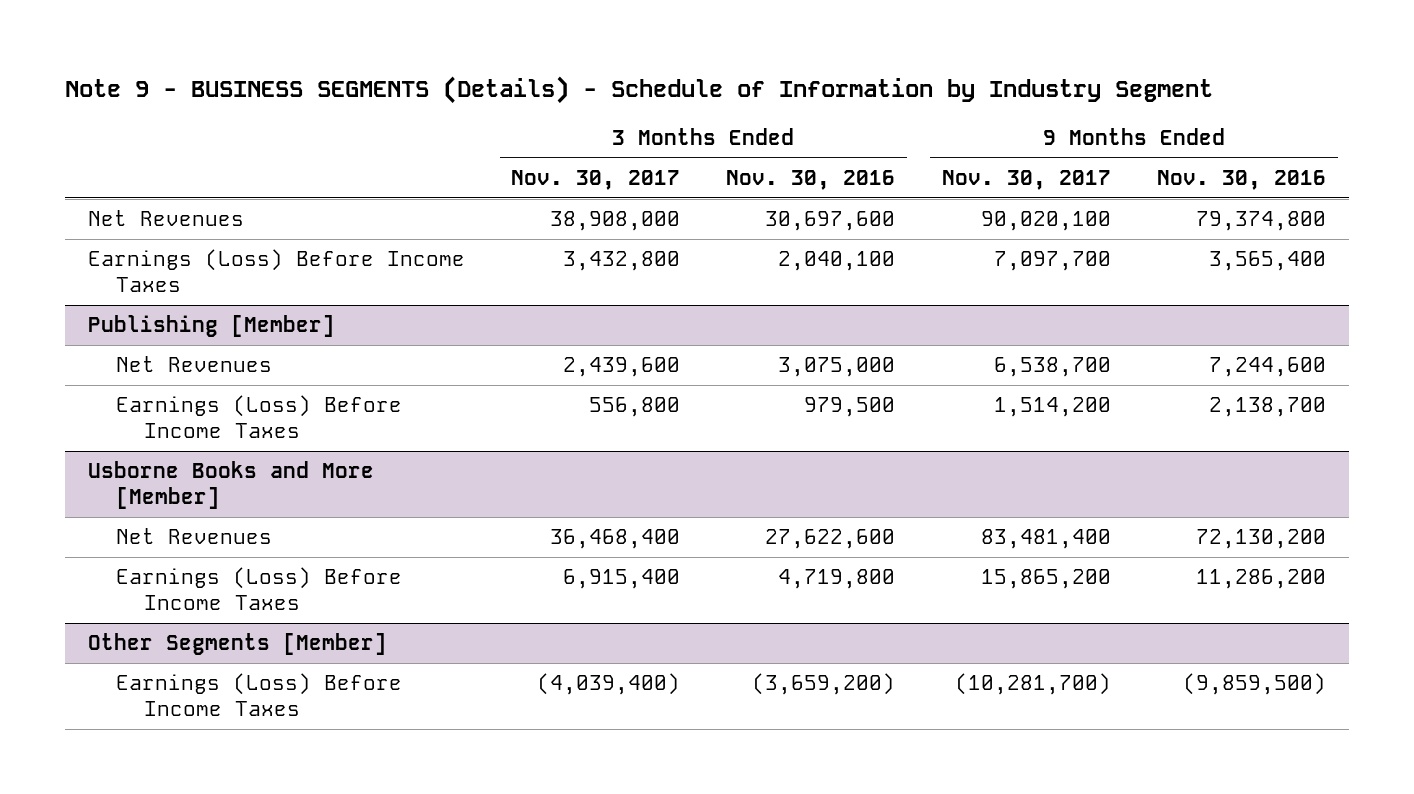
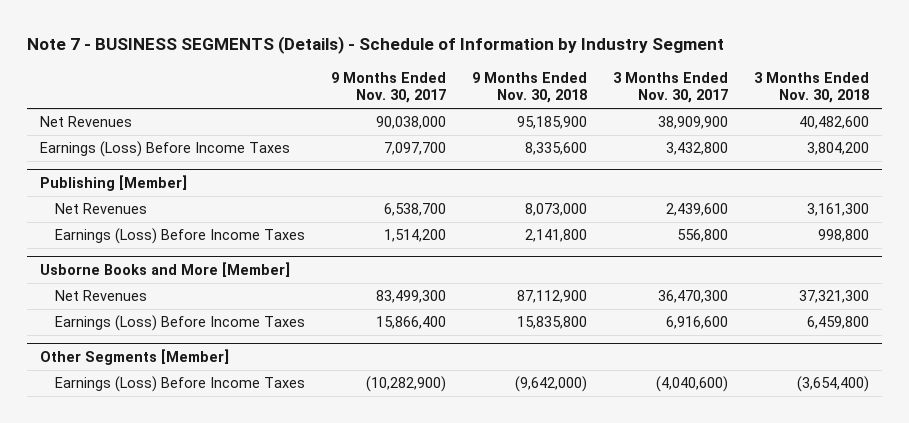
- Note 9 - BUSINESS SEGMENTS (Details) - Schedule of Information by Industry Segment
+ Note 7 - BUSINESS SEGMENTS (Details) - Schedule of Information by Industry Segment
- | 3 Months Ended Nov. 30, 2017 | 3 Months Ended Nov. 30, 2016 | 9 Months Ended Nov. 30, 2017 | 9 Months Ended Nov. 30, 2016
+ | 9 Months Ended Nov. 30, 2017 | 9 Months Ended Nov. 30, 2018 | 3 Months Ended Nov. 30, 2017 | 3 Months Ended Nov. 30, 2018
- Net Revenues | 38,908,000 | 30,697,600 | 90,020,100 | 79,374,800
+ Net Revenues | 90,038,000 | 95,185,900 | 38,909,900 | 40,482,600
@ Usborne Books and More [Member]
- Net Revenues | 36,468,400 | 27,622,600 | 83,481,400 | 72,130,200
- Earnings (Loss) Before Income Taxes | 6,915,400 | 4,719,800 | 15,865,200 | 11,286,200
+ Net Revenues | 83,499,300 | 87,112,900 | 36,470,300 | 37,321,300
+ Earnings (Loss) Before Income Taxes | 15,866,400 | 15,835,800 | 6,916,600 | 6,459,800
@ Other Segments [Member]
- Earnings (Loss) Before Income Taxes | (4,039,400) | (3,659,200) | (10,281,700) | (9,859,500)
+ Earnings (Loss) Before Income Taxes | (10,282,900) | (9,642,000) | (4,040,600) | (3,654,400)

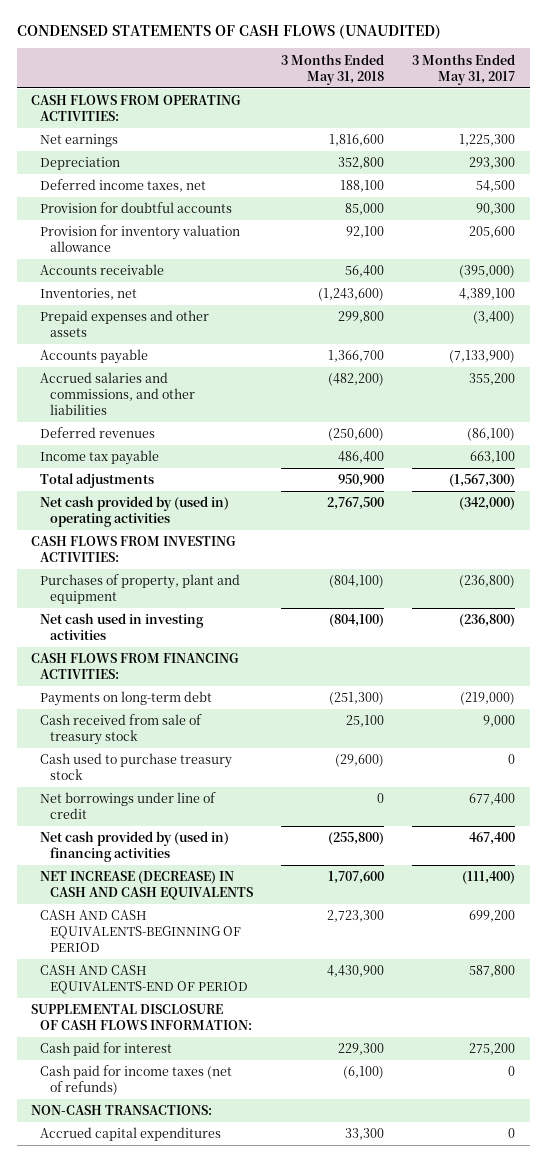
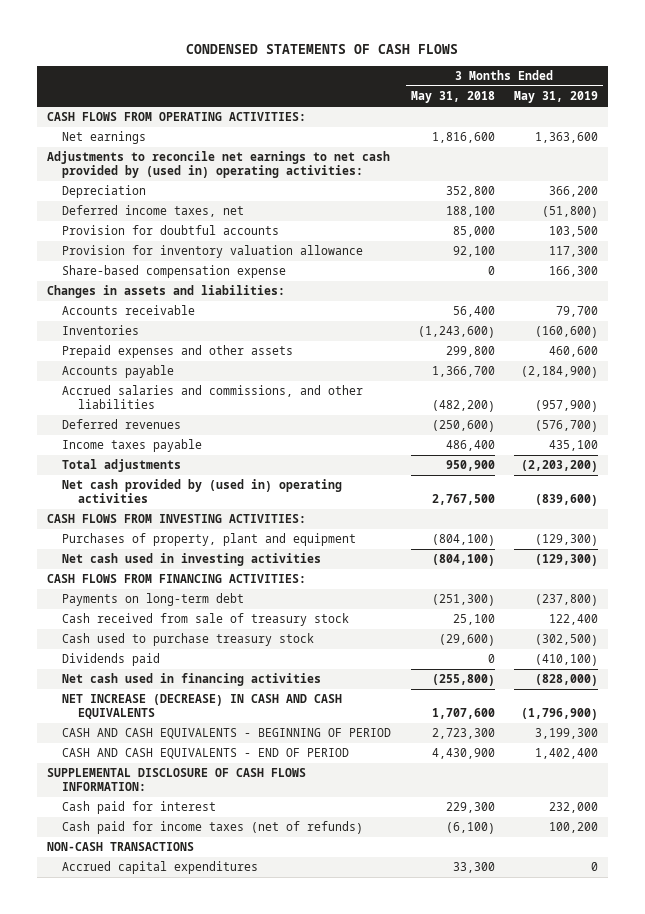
- CONDENSED STATEMENTS OF CASH FLOWS (UNAUDITED)
+ CONDENSED STATEMENTS OF CASH FLOWS
- | 3 Months Ended May 31, 2018 | 3 Months Ended May 31, 2017
+ | 3 Months Ended May 31, 2018 | 3 Months Ended May 31, 2019
+ Adjustments to reconcile net earnings to net cash provided by (used in) operating activities:
+ Share-based compensation expense | 0 | 166,300
+ Changes in assets and liabilities:
- Inventories, net | (1,243,600) | 4,389,100
+ Inventories | (1,243,600) | (160,600)
- Income tax payable | 486,400 | 663,100
+ Income taxes payable | 486,400 | 435,100
- Net borrowings under line of credit | 0 | 677,400
- Net cash provided by (used in) financing activities | (255,800) | 467,400
+ Dividends paid | 0 | (410,100)
+ Net cash used in financing activities | (255,800) | (828,000)
- CASH AND CASH EQUIVALENTS-BEGINNING OF PERIOD | 2,723,300 | 699,200
- CASH AND CASH EQUIVALENTS-END OF PERIOD | 4,430,900 | 587,800
+ CASH AND CASH EQUIVALENTS - BEGINNING OF PERIOD | 2,723,300 | 3,199,300
+ CASH AND CASH EQUIVALENTS - END OF PERIOD | 4,430,900 | 1,402,400
- NON-CASH TRANSACTIONS:
+ NON-CASH TRANSACTIONS

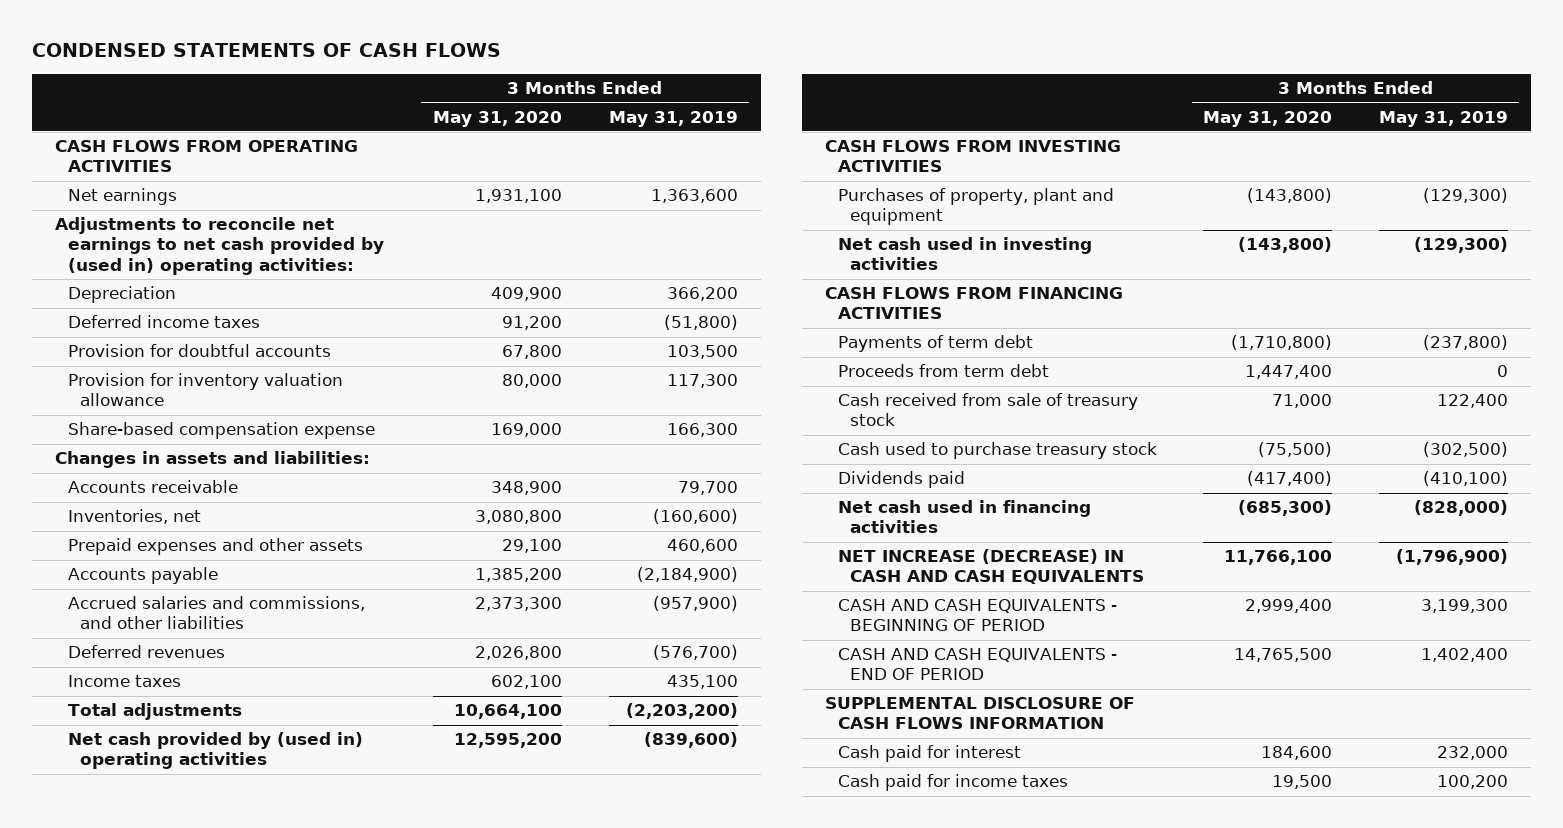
- | 3 Months Ended May 31, 2018 | 3 Months Ended May 31, 2019
+ | 3 Months Ended May 31, 2020 | 3 Months Ended May 31, 2019
- CASH FLOWS FROM OPERATING ACTIVITIES:
+ CASH FLOWS FROM OPERATING ACTIVITIES
- Deferred income taxes, net | 188,100 | (51,800)
+ Deferred income taxes | 91,200 | (51,800)
- Inventories | (1,243,600) | (160,600)
+ Inventories, net | 3,080,800 | (160,600)
- Income taxes payable | 486,400 | 435,100
+ Income taxes | 602,100 | 435,100
- CASH FLOWS FROM INVESTING ACTIVITIES:
+ CASH FLOWS FROM INVESTING ACTIVITIES
- CASH FLOWS FROM FINANCING ACTIVITIES:
- Payments on long-term debt | (251,300) | (237,800)
+ CASH FLOWS FROM FINANCING ACTIVITIES
+ Payments of term debt | (1,710,800) | (237,800)
+ Proceeds from term debt | 1,447,400 | 0
- SUPPLEMENTAL DISCLOSURE OF CASH FLOWS INFORMATION:
+ SUPPLEMENTAL DISCLOSURE OF CASH FLOWS INFORMATION
- Cash paid for income taxes (net of refunds) | (6,100) | 100,200
- NON-CASH TRANSACTIONS
- Accrued capital expenditures | 33,300 | 0
+ Cash paid for income taxes | 19,500 | 100,200

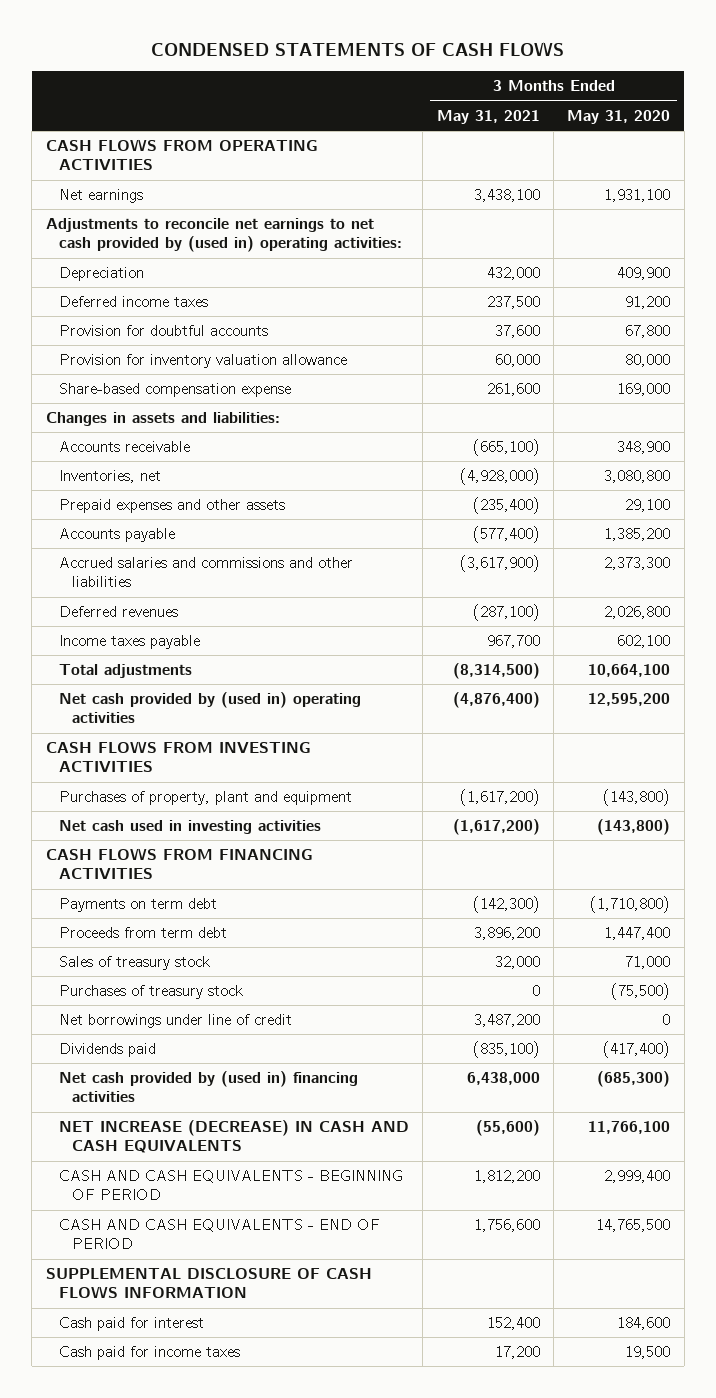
- | 3 Months Ended May 31, 2020 | 3 Months Ended May 31, 2019
+ | 3 Months Ended May 31, 2021 | 3 Months Ended May 31, 2020
- Accrued salaries and commissions, and other liabilities | 2,373,300 | (957,900)
+ Accrued salaries and commissions and other liabilities | (3,617,900) | 2,373,300
- Income taxes | 602,100 | 435,100
+ Income taxes payable | 967,700 | 602,100
- Payments of term debt | (1,710,800) | (237,800)
+ Payments on term debt | (142,300) | (1,710,800)
- Cash received from sale of treasury stock | 71,000 | 122,400
- Cash used to purchase treasury stock | (75,500) | (302,500)
+ Sales of treasury stock | 32,000 | 71,000
+ Purchases of treasury stock | 0 | (75,500)
+ Net borrowings under line of credit | 3,487,200 | 0
- Net cash used in financing activities | (685,300) | (828,000)
+ Net cash provided by (used in) financing activities | 6,438,000 | (685,300)

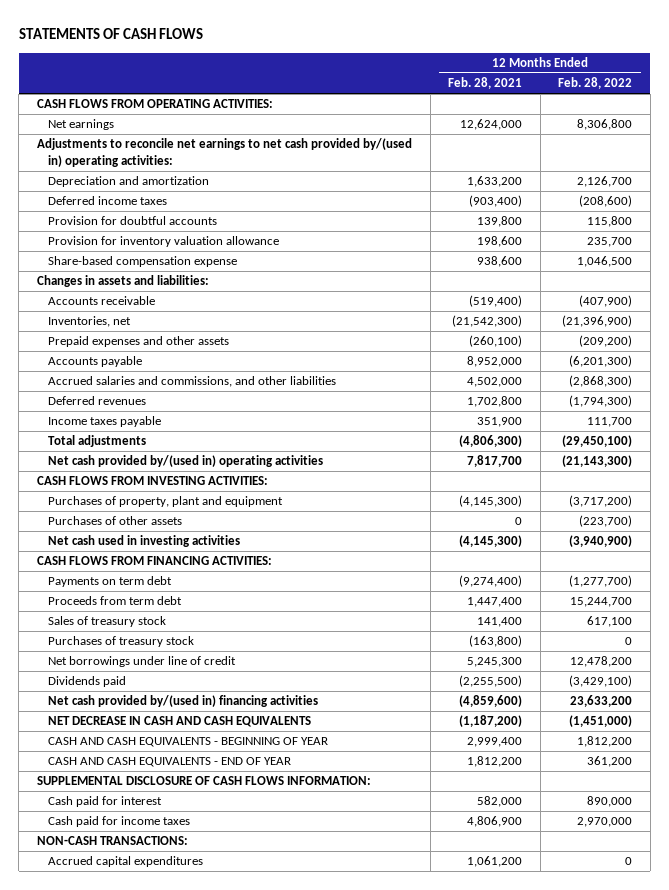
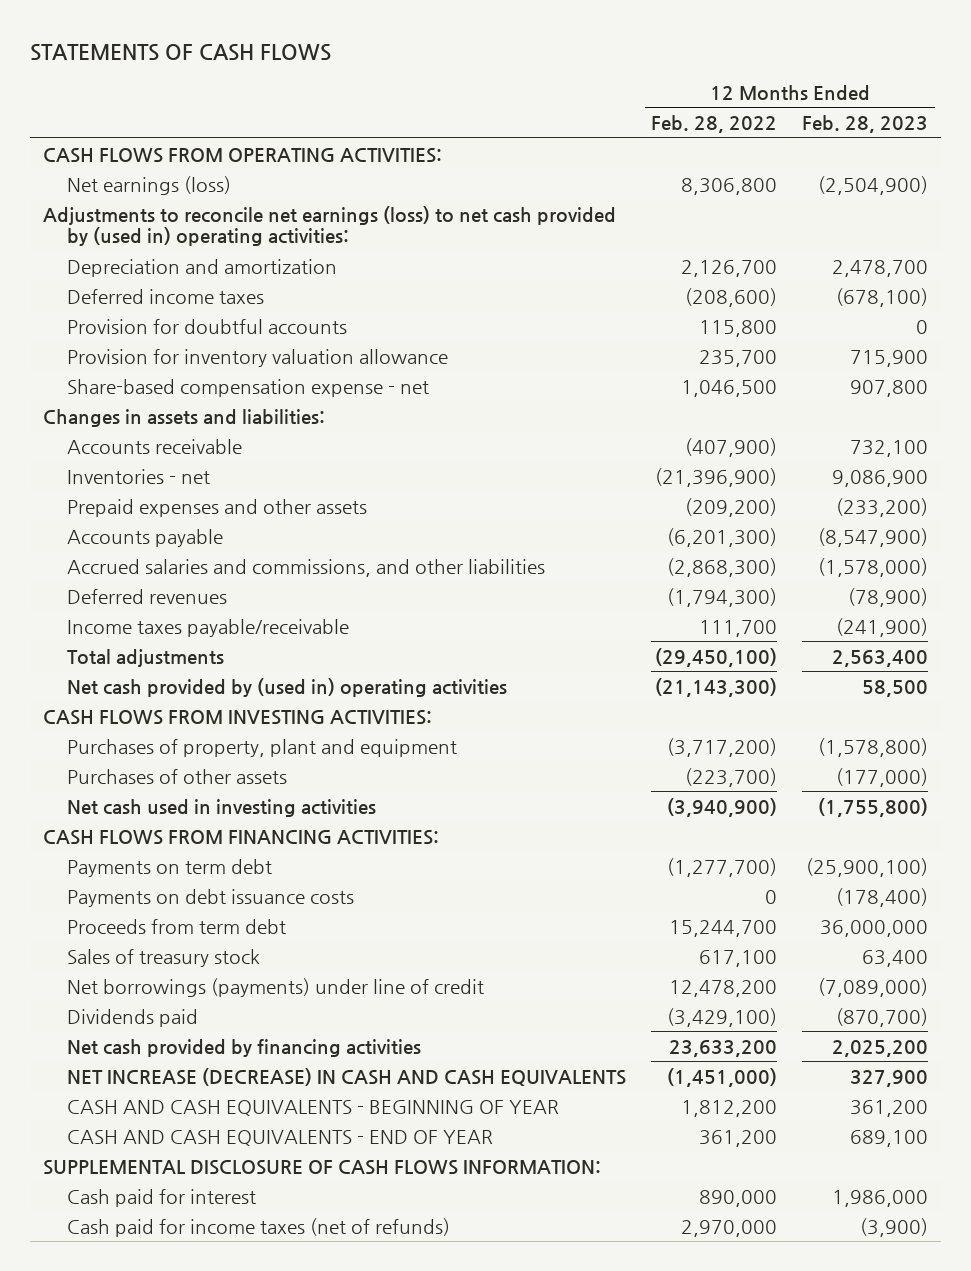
- | 12 Months Ended Feb. 28, 2021 | 12 Months Ended Feb. 28, 2022
+ | 12 Months Ended Feb. 28, 2022 | 12 Months Ended Feb. 28, 2023
- Net earnings | 12,624,000 | 8,306,800
- Adjustments to reconcile net earnings to net cash provided by/(used in) operating activities:
+ Net earnings (loss) | 8,306,800 | (2,504,900)
+ Adjustments to reconcile net earnings (loss) to net cash provided by (used in) operating activities:
- Share-based compensation expense | 938,600 | 1,046,500
+ Share-based compensation expense - net | 1,046,500 | 907,800
- Inventories, net | (21,542,300) | (21,396,900)
+ Inventories - net | (21,396,900) | 9,086,900
- Income taxes payable | 351,900 | 111,700
+ Income taxes payable/receivable | 111,700 | (241,900)
- Net cash provided by/(used in) operating activities | 7,817,700 | (21,143,300)
+ Net cash provided by (used in) operating activities | (21,143,300) | 58,500
+ Payments on debt issuance costs | 0 | (178,400)
- Purchases of treasury stock | (163,800) | 0
- Net borrowings under line of credit | 5,245,300 | 12,478,200
+ Net borrowings (payments) under line of credit | 12,478,200 | (7,089,000)
- Net cash provided by/(used in) financing activities | (4,859,600) | 23,633,200
- NET DECREASE IN CASH AND CASH EQUIVALENTS | (1,187,200) | (1,451,000)
+ Net cash provided by financing activities | 23,633,200 | 2,025,200
+ NET INCREASE (DECREASE) IN CASH AND CASH EQUIVALENTS | (1,451,000) | 327,900
- Cash paid for income taxes | 4,806,900 | 2,970,000
- NON-CASH TRANSACTIONS:
- Accrued capital expenditures | 1,061,200 | 0
+ Cash paid for income taxes (net of refunds) | 2,970,000 | (3,900)

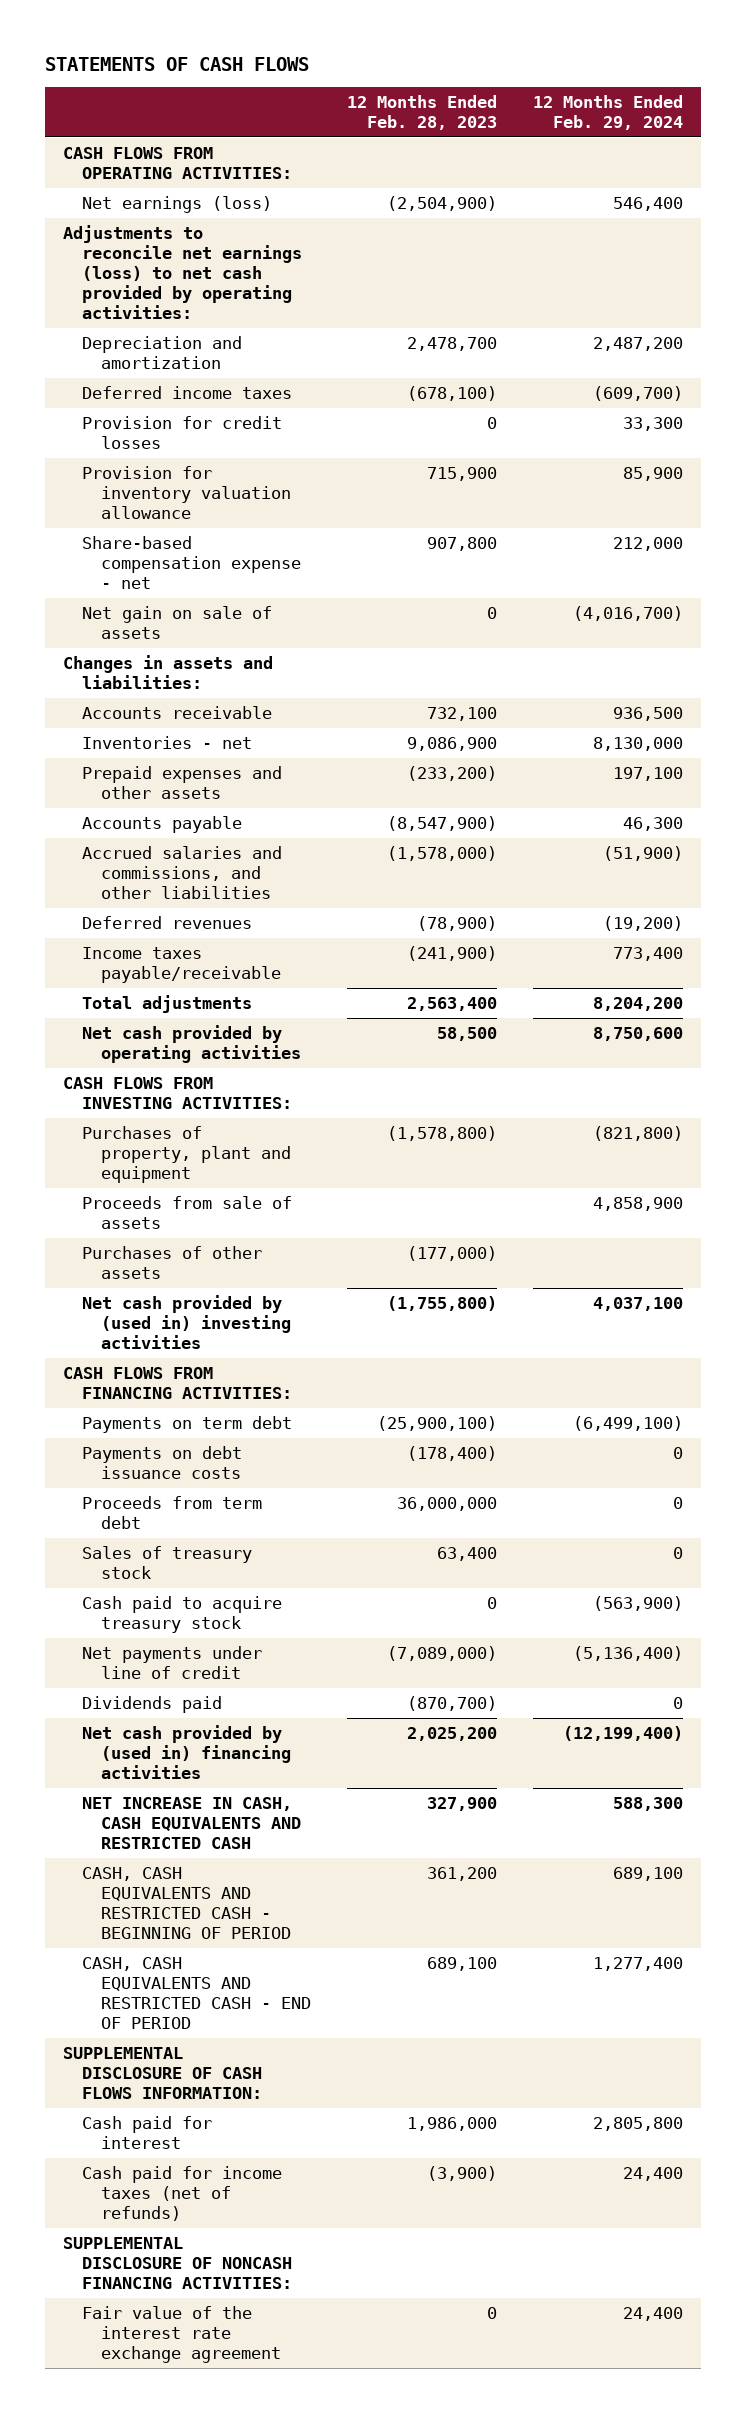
- | 12 Months Ended Feb. 28, 2022 | 12 Months Ended Feb. 28, 2023
+ | 12 Months Ended Feb. 28, 2023 | 12 Months Ended Feb. 29, 2024
- Adjustments to reconcile net earnings (loss) to net cash provided by (used in) operating activities:
+ Adjustments to reconcile net earnings (loss) to net cash provided by operating activities:
- Provision for doubtful accounts | 115,800 | 0
+ Provision for credit losses | 0 | 33,300
+ Net gain on sale of assets | 0 | (4,016,700)
- Net cash provided by (used in) operating activities | (21,143,300) | 58,500
+ Net cash provided by operating activities | 58,500 | 8,750,600
+ Proceeds from sale of assets | | 4,858,900
- Net cash used in investing activities | (3,940,900) | (1,755,800)
+ Net cash provided by (used in) investing activities | (1,755,800) | 4,037,100
- Net borrowings (payments) under line of credit | 12,478,200 | (7,089,000)
+ Cash paid to acquire treasury stock | 0 | (563,900)
+ Net payments under line of credit | (7,089,000) | (5,136,400)
- Net cash provided by financing activities | 23,633,200 | 2,025,200
- NET INCREASE (DECREASE) IN CASH AND CASH EQUIVALENTS | (1,451,000) | 327,900
- CASH AND CASH EQUIVALENTS - BEGINNING OF YEAR | 1,812,200 | 361,200
- CASH AND CASH EQUIVALENTS - END OF YEAR | 361,200 | 689,100
+ Net cash provided by (used in) financing activities | 2,025,200 | (12,199,400)
+ NET INCREASE IN CASH, CASH EQUIVALENTS AND RESTRICTED CASH | 327,900 | 588,300
+ CASH, CASH EQUIVALENTS AND RESTRICTED CASH - BEGINNING OF PERIOD | 361,200 | 689,100
+ CASH, CASH EQUIVALENTS AND RESTRICTED CASH - END OF PERIOD | 689,100 | 1,277,400
+ SUPPLEMENTAL DISCLOSURE OF NONCASH FINANCING ACTIVITIES:
+ Fair value of the interest rate exchange agreement | 0 | 24,400

